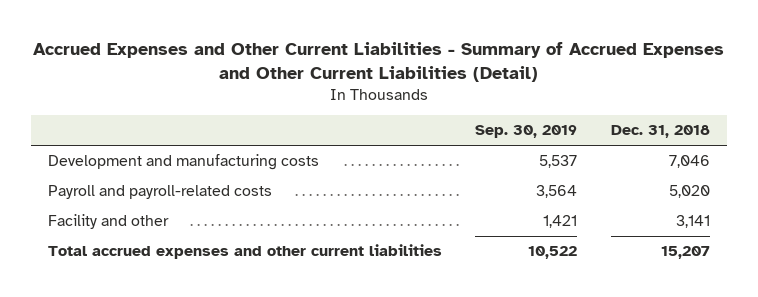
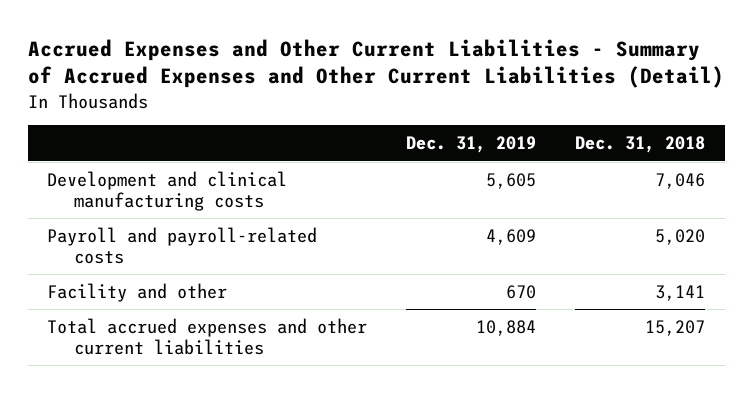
- | Sep. 30, 2019 | Dec. 31, 2018
+ | Dec. 31, 2019 | Dec. 31, 2018
- Development and manufacturing costs | 5,537 | 7,046
+ Development and clinical manufacturing costs | 5,605 | 7,046

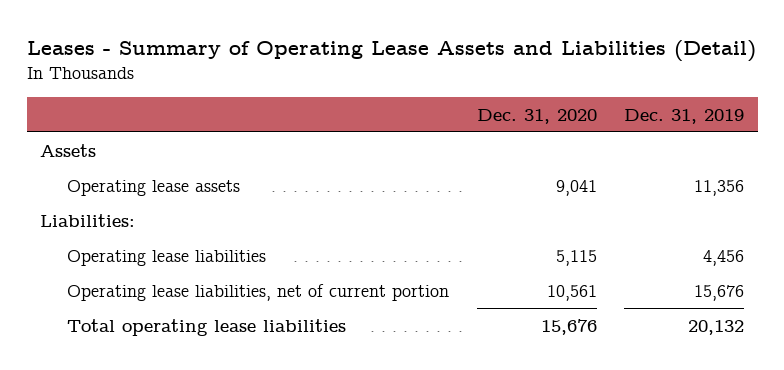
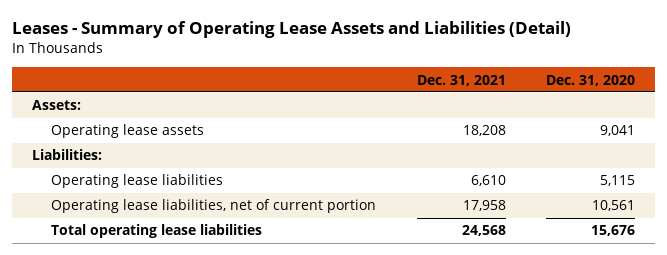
- | Dec. 31, 2020 | Dec. 31, 2019
+ | Dec. 31, 2021 | Dec. 31, 2020
- Assets
+ Assets:

